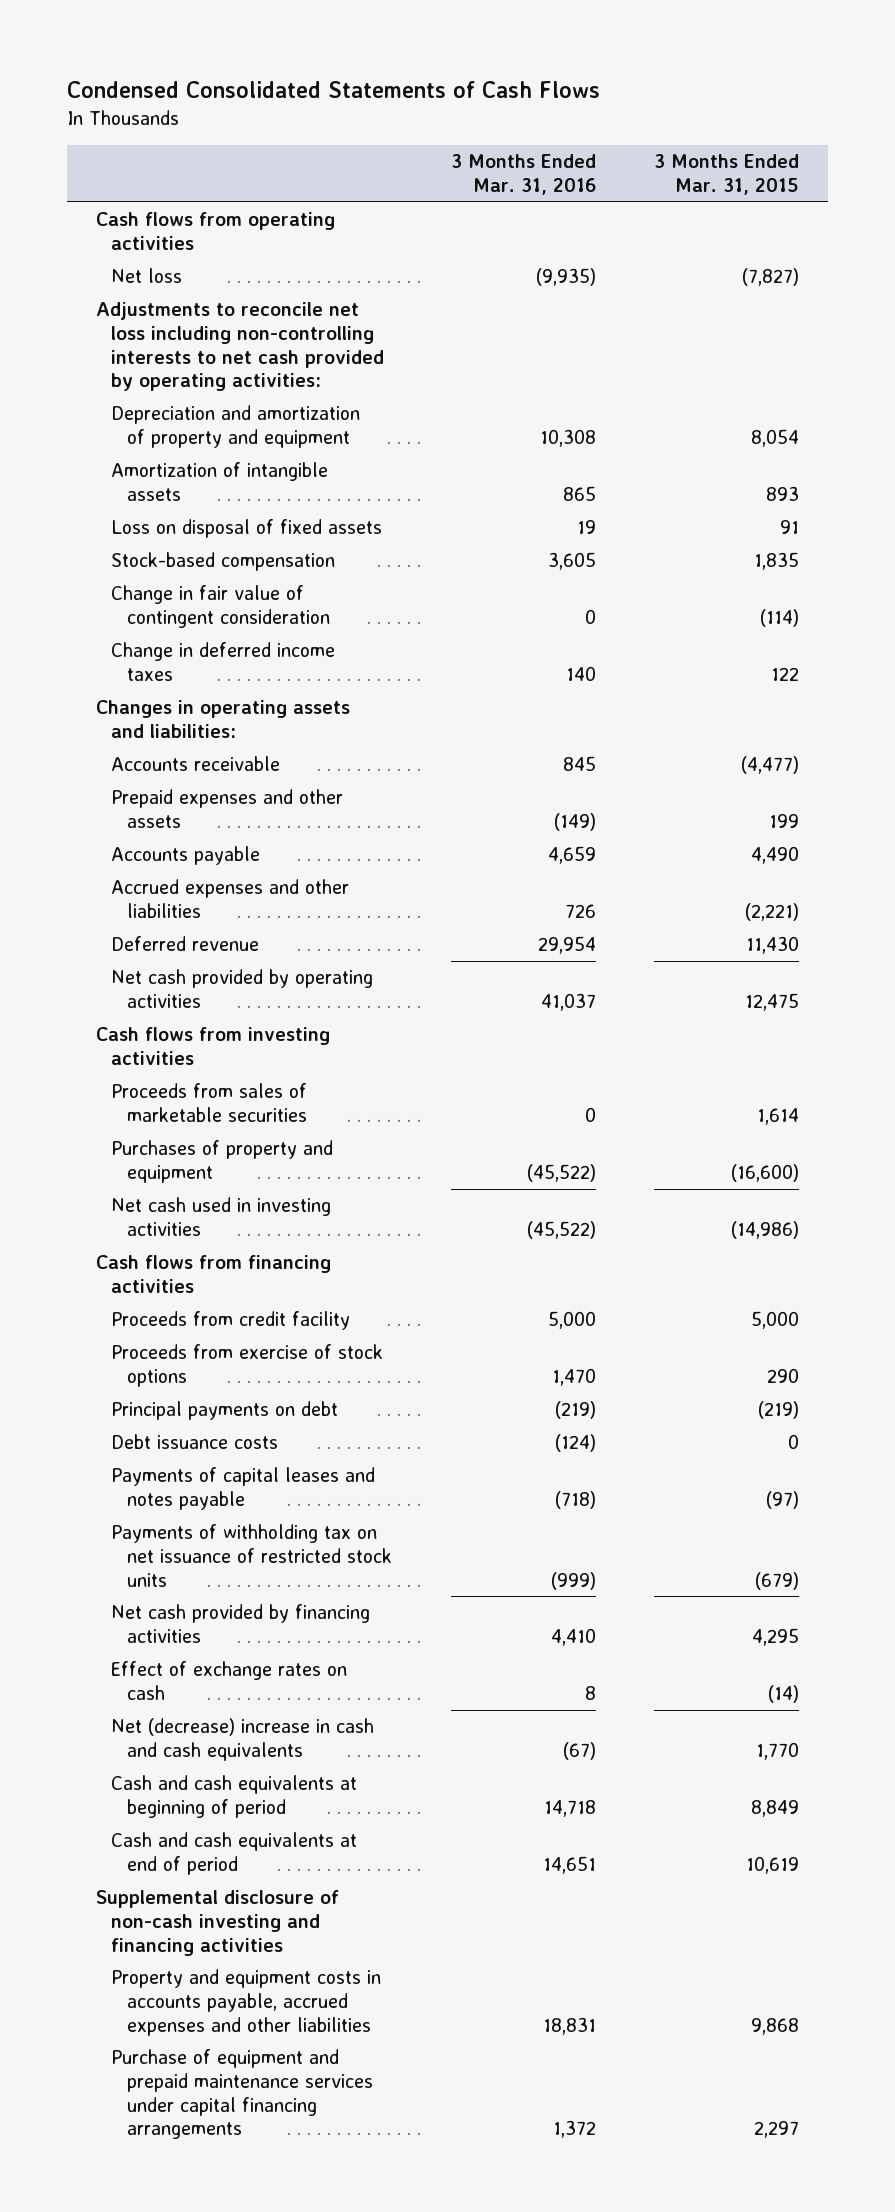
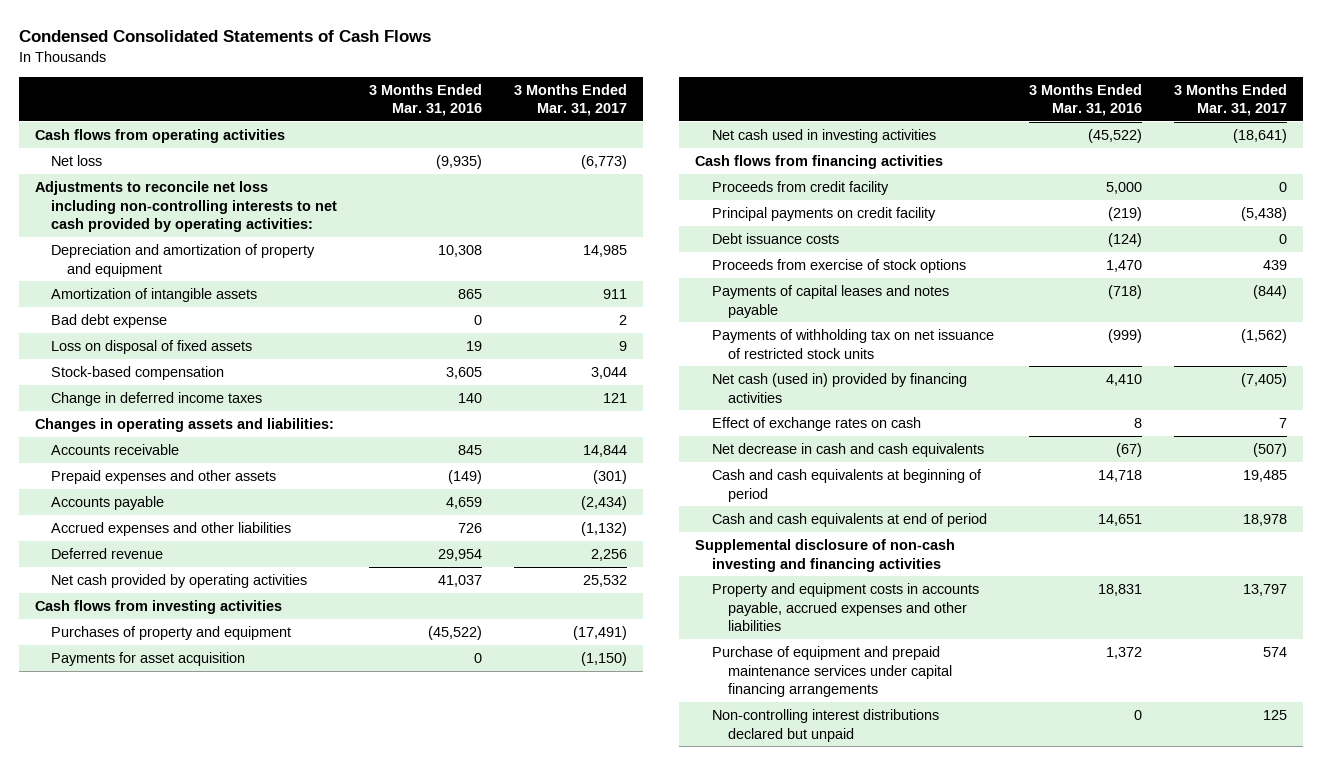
- | 3 Months Ended Mar. 31, 2016 | 3 Months Ended Mar. 31, 2015
+ | 3 Months Ended Mar. 31, 2016 | 3 Months Ended Mar. 31, 2017
+ Bad debt expense | 0 | 2
- Change in fair value of contingent consideration | 0 | (114)
- Proceeds from sales of marketable securities | 0 | 1,614
+ Payments for asset acquisition | 0 | (1,150)
- Principal payments on debt | (219) | (219)
+ Principal payments on credit facility | (219) | (5,438)
moved down: Proceeds from exercise of stock options | 1,470 | 439
- Net cash provided by financing activities | 4,410 | 4,295
+ Net cash (used in) provided by financing activities | 4,410 | (7,405)
- Net (decrease) increase in cash and cash equivalents | (67) | 1,770
+ Net decrease in cash and cash equivalents | (67) | (507)
+ Non-controlling interest distributions declared but unpaid | 0 | 125

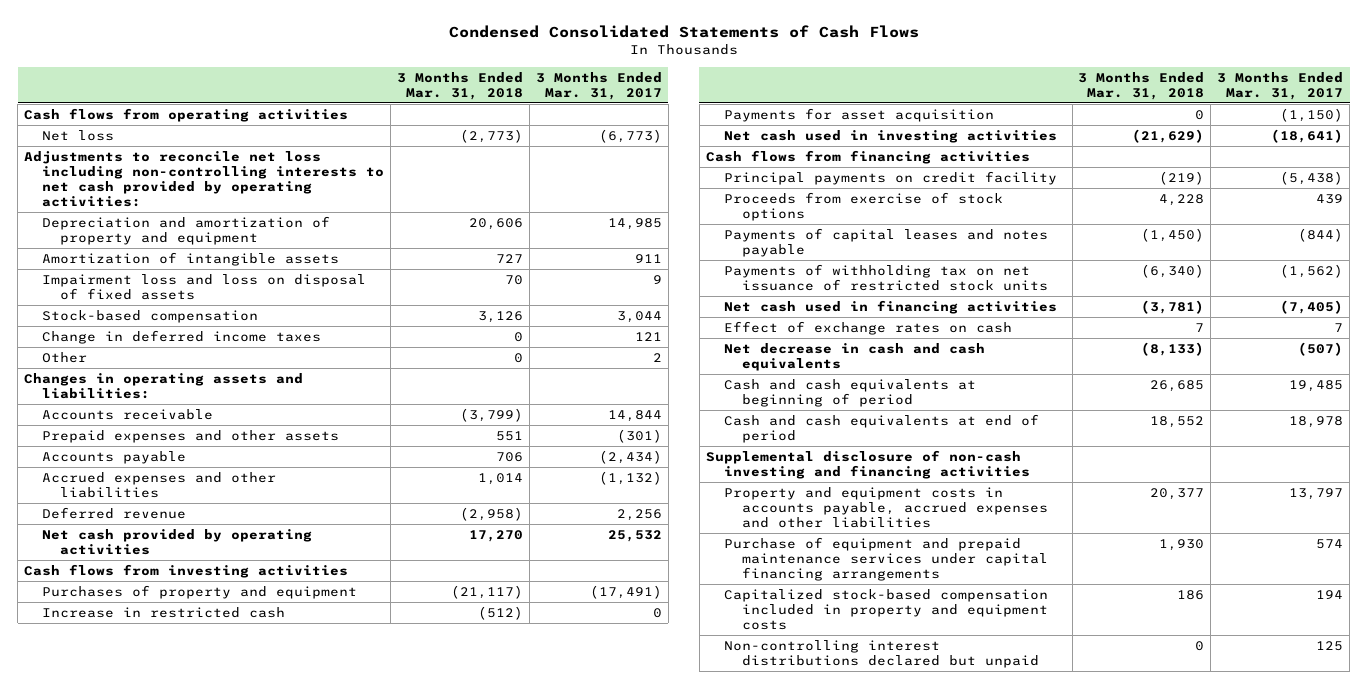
- | 3 Months Ended Mar. 31, 2016 | 3 Months Ended Mar. 31, 2017
+ | 3 Months Ended Mar. 31, 2018 | 3 Months Ended Mar. 31, 2017
- Bad debt expense | 0 | 2
- Loss on disposal of fixed assets | 19 | 9
+ Impairment loss and loss on disposal of fixed assets | 70 | 9
+ Other | 0 | 2
+ Increase in restricted cash | (512) | 0
- Proceeds from credit facility | 5,000 | 0
- Debt issuance costs | (124) | 0
- Net cash (used in) provided by financing activities | 4,410 | (7,405)
+ Net cash used in financing activities | (3,781) | (7,405)
+ Capitalized stock-based compensation included in property and equipment costs | 186 | 194

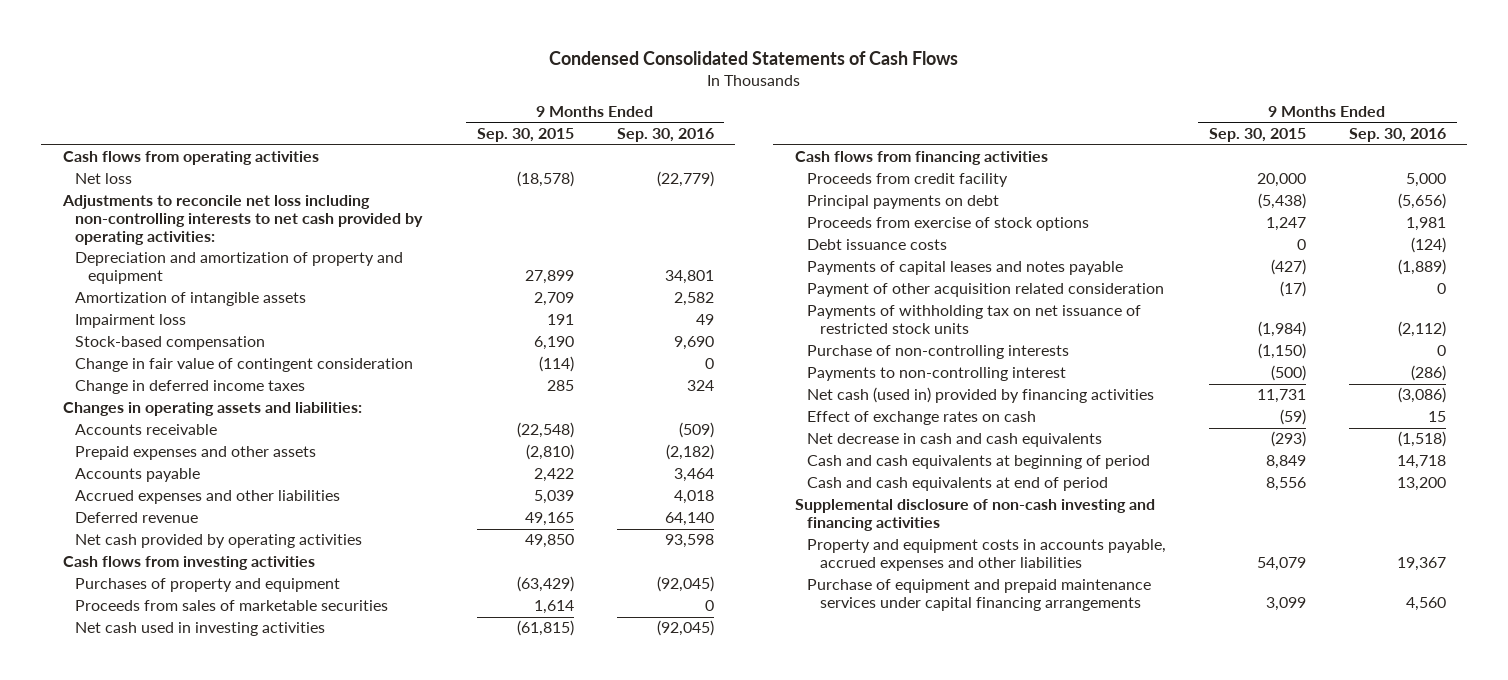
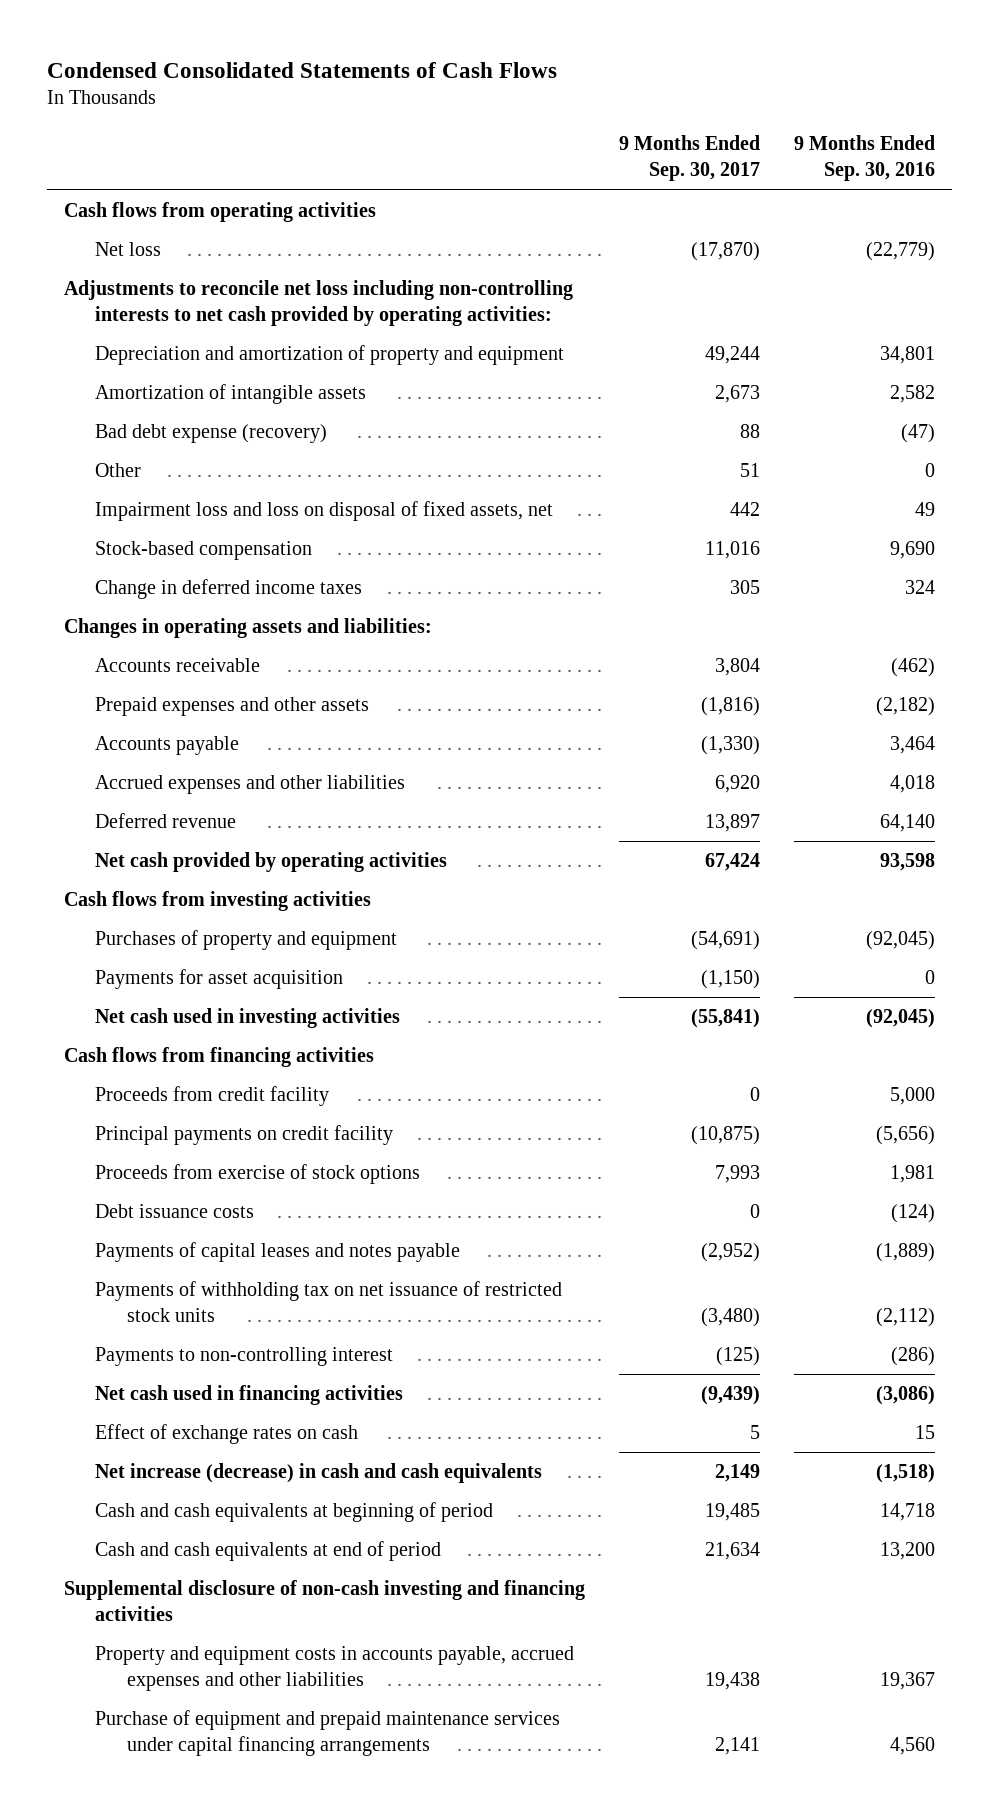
- | 9 Months Ended Sep. 30, 2015 | 9 Months Ended Sep. 30, 2016
+ | 9 Months Ended Sep. 30, 2017 | 9 Months Ended Sep. 30, 2016
- Impairment loss | 191 | 49
+ Bad debt expense (recovery) | 88 | (47)
+ Other | 51 | 0
+ Impairment loss and loss on disposal of fixed assets, net | 442 | 49
- Change in fair value of contingent consideration | (114) | 0
- Accounts receivable | (22,548) | (509)
+ Accounts receivable | 3,804 | (462)
- Proceeds from sales of marketable securities | 1,614 | 0
+ Payments for asset acquisition | (1,150) | 0
- Principal payments on debt | (5,438) | (5,656)
+ Principal payments on credit facility | (10,875) | (5,656)
- Payment of other acquisition related consideration | (17) | 0
- Purchase of non-controlling interests | (1,150) | 0
- Net cash (used in) provided by financing activities | 11,731 | (3,086)
+ Net cash used in financing activities | (9,439) | (3,086)
- Net decrease in cash and cash equivalents | (293) | (1,518)
+ Net increase (decrease) in cash and cash equivalents | 2,149 | (1,518)

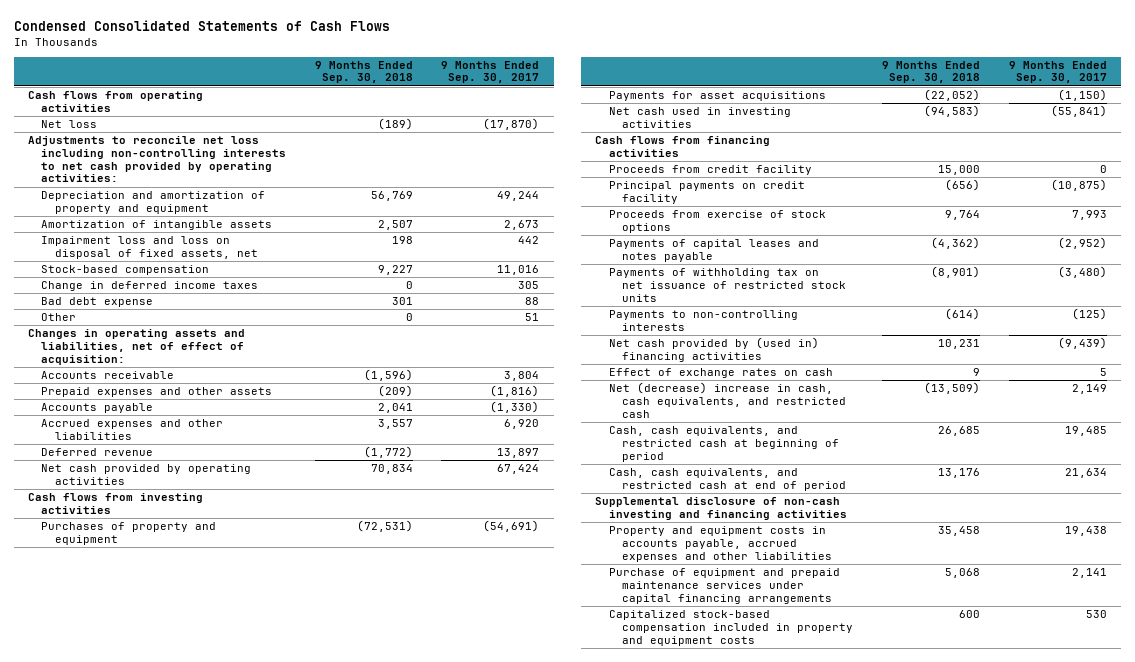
- | 9 Months Ended Sep. 30, 2017 | 9 Months Ended Sep. 30, 2016
+ | 9 Months Ended Sep. 30, 2018 | 9 Months Ended Sep. 30, 2017
- Bad debt expense (recovery) | 88 | (47)
- Changes in operating assets and liabilities:
+ Bad debt expense | 301 | 88
moved down: Other | 0 | 51
+ Changes in operating assets and liabilities, net of effect of acquisition:
- Payments for asset acquisition | (1,150) | 0
+ Payments for asset acquisitions | (22,052) | (1,150)
- Debt issuance costs | 0 | (124)
- Payments to non-controlling interest | (125) | (286)
- Net cash used in financing activities | (9,439) | (3,086)
+ Payments to non-controlling interests | (614) | (125)
+ Net cash provided by (used in) financing activities | 10,231 | (9,439)
- Net increase (decrease) in cash and cash equivalents | 2,149 | (1,518)
- Cash and cash equivalents at beginning of period | 19,485 | 14,718
- Cash and cash equivalents at end of period | 21,634 | 13,200
+ Net (decrease) increase in cash, cash equivalents, and restricted cash | (13,509) | 2,149
+ Cash, cash equivalents, and restricted cash at beginning of period | 26,685 | 19,485
+ Cash, cash equivalents, and restricted cash at end of period | 13,176 | 21,634
+ Capitalized stock-based compensation included in property and equipment costs | 600 | 530

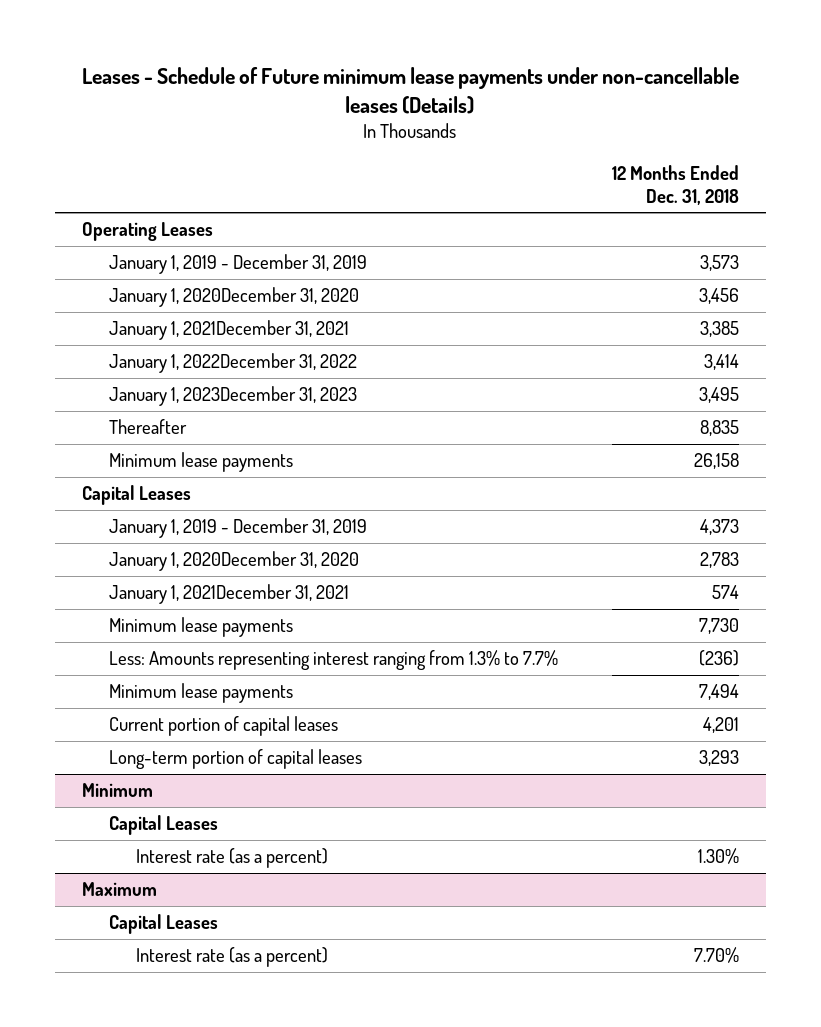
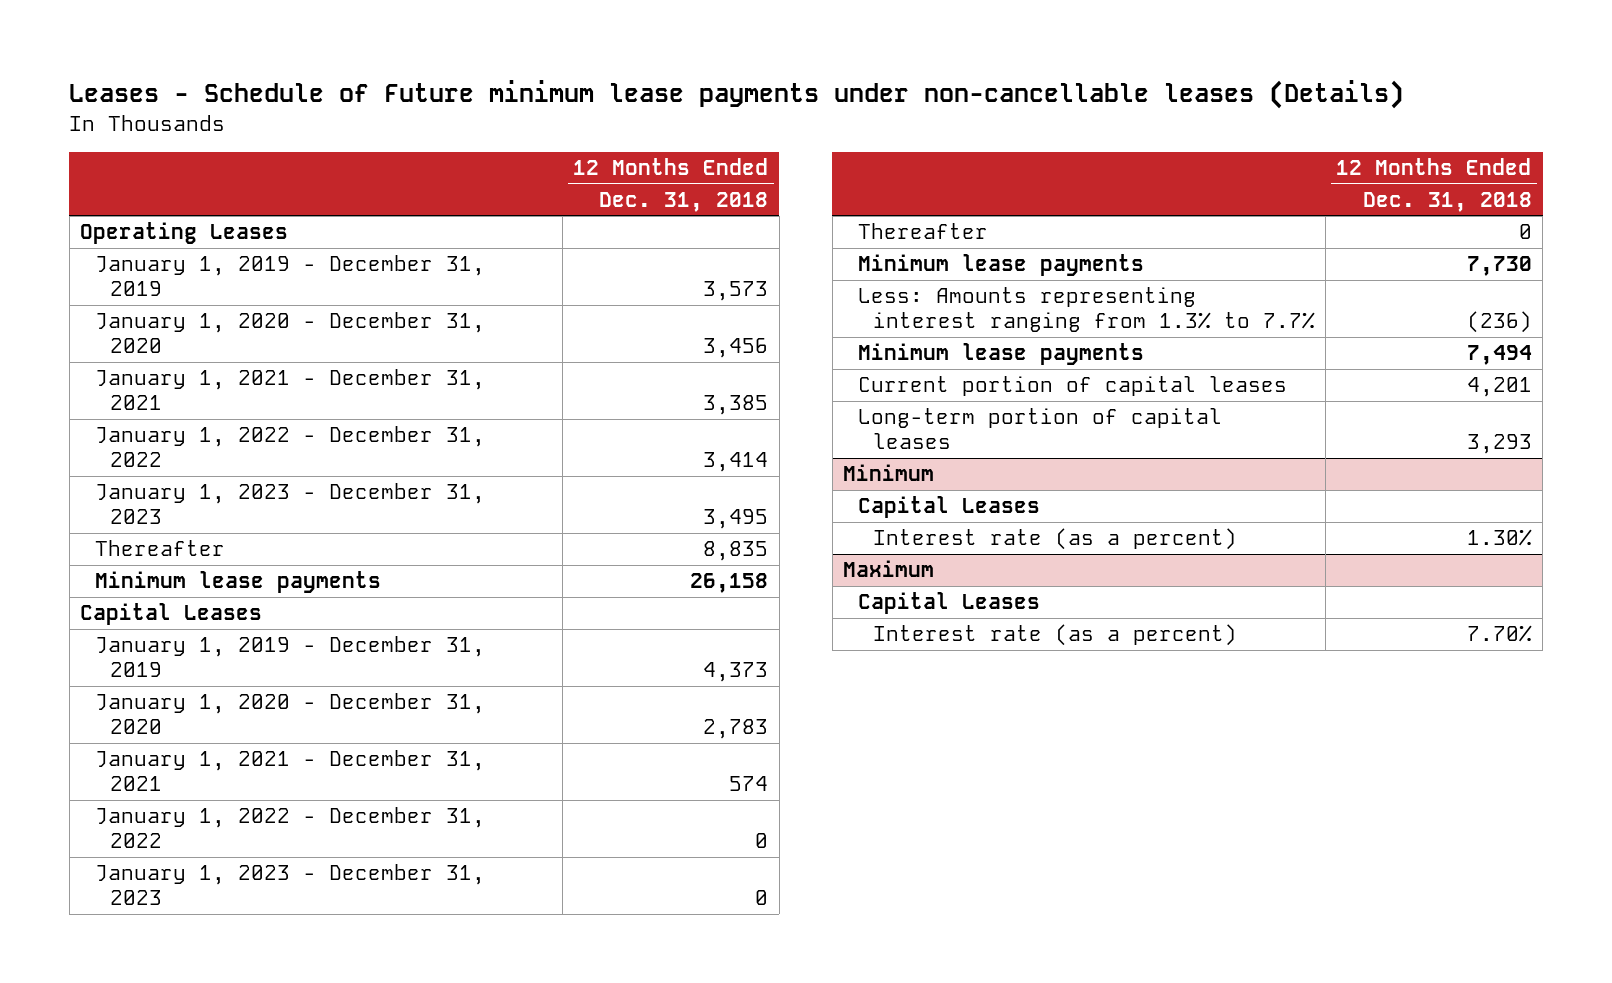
- January 1, 2020December 31, 2020 | 3,456
- January 1, 2021December 31, 2021 | 3,385
- January 1, 2022December 31, 2022 | 3,414
- January 1, 2023December 31, 2023 | 3,495
+ January 1, 2020 - December 31, 2020 | 3,456
+ January 1, 2021 - December 31, 2021 | 3,385
+ January 1, 2022 - December 31, 2022 | 3,414
+ January 1, 2023 - December 31, 2023 | 3,495
- January 1, 2020December 31, 2020 | 2,783
- January 1, 2021December 31, 2021 | 574
+ January 1, 2020 - December 31, 2020 | 2,783
+ January 1, 2021 - December 31, 2021 | 574
+ January 1, 2022 - December 31, 2022 | 0
+ January 1, 2023 - December 31, 2023 | 0
+ Thereafter | 0

